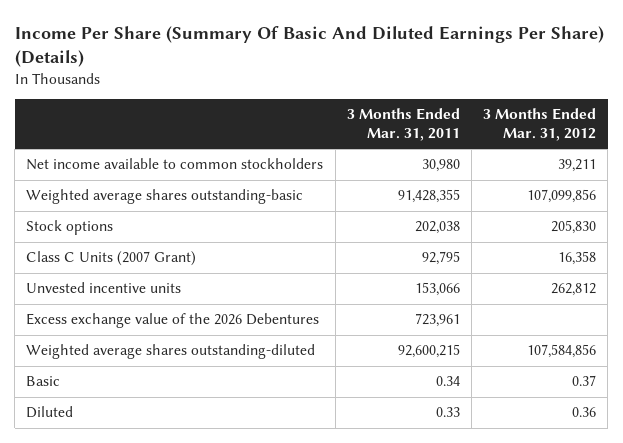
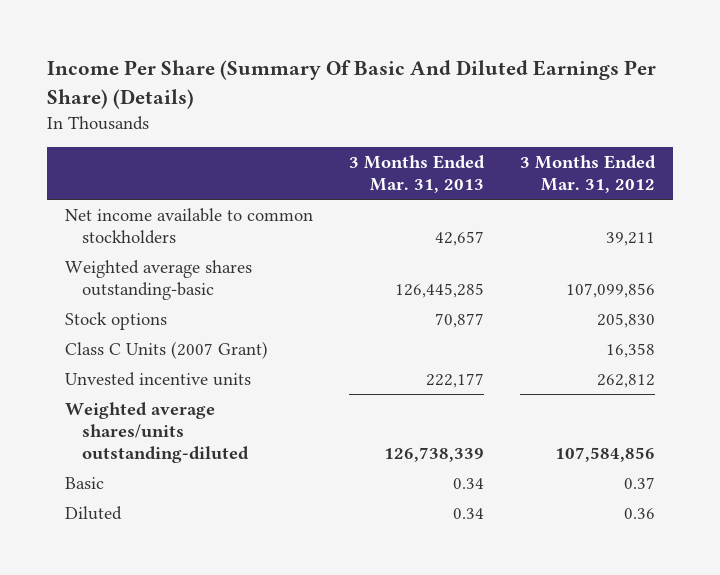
- | 3 Months Ended Mar. 31, 2011 | 3 Months Ended Mar. 31, 2012
+ | 3 Months Ended Mar. 31, 2013 | 3 Months Ended Mar. 31, 2012
- Excess exchange value of the 2026 Debentures | 723,961 |
- Weighted average shares outstanding-diluted | 92,600,215 | 107,584,856
+ Weighted average shares/units outstanding-diluted | 126,738,339 | 107,584,856

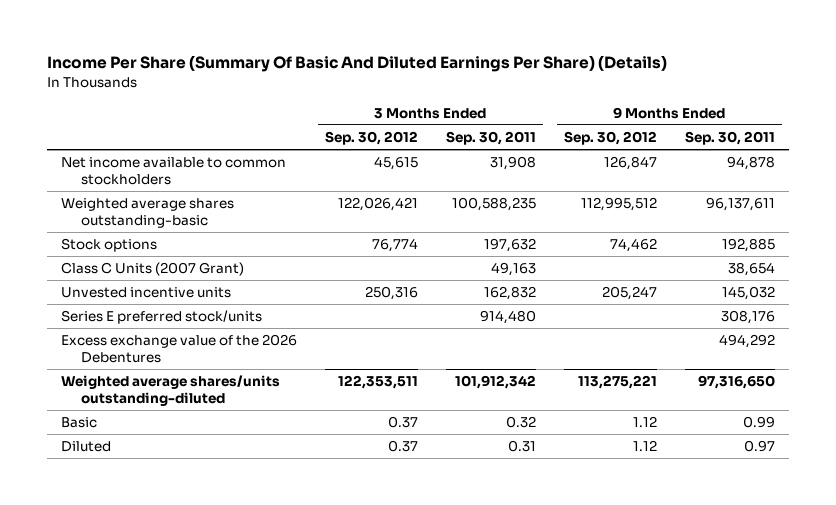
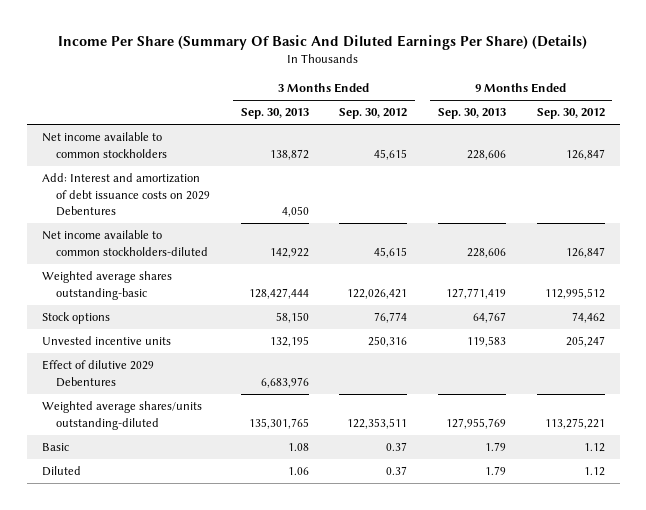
- | 3 Months Ended Sep. 30, 2012 | 3 Months Ended Sep. 30, 2011 | 9 Months Ended Sep. 30, 2012 | 9 Months Ended Sep. 30, 2011
+ | 3 Months Ended Sep. 30, 2013 | 3 Months Ended Sep. 30, 2012 | 9 Months Ended Sep. 30, 2013 | 9 Months Ended Sep. 30, 2012
+ Add: Interest and amortization of debt issuance costs on 2029 Debentures | 4,050 | | |
+ Net income available to common stockholders-diluted | 142,922 | 45,615 | 228,606 | 126,847
- Class C Units (2007 Grant) | | 49,163 | | 38,654
- Series E preferred stock/units | | 914,480 | | 308,176
- Excess exchange value of the 2026 Debentures | | | | 494,292
+ Effect of dilutive 2029 Debentures | 6,683,976 | | |

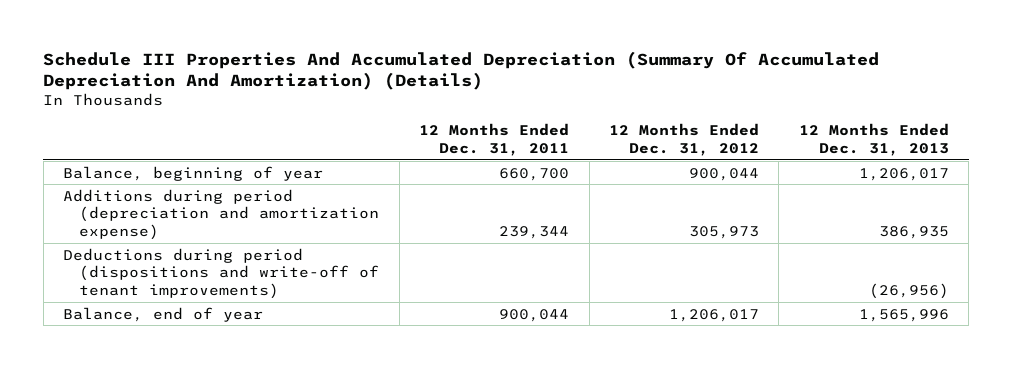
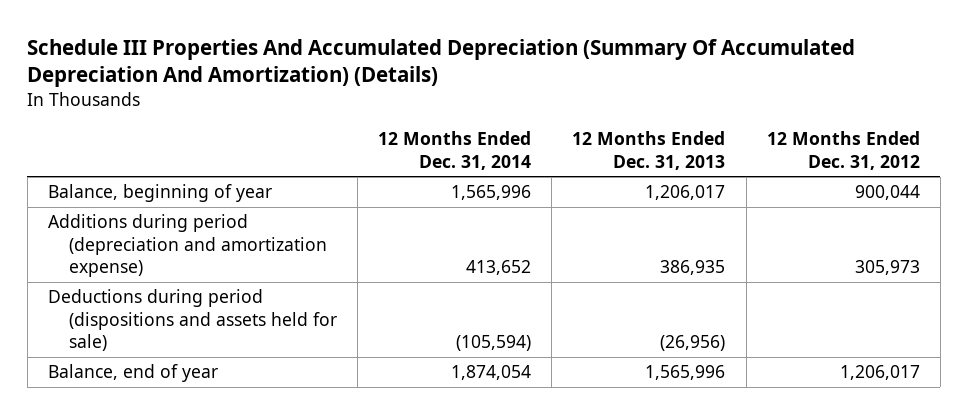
- | 12 Months Ended Dec. 31, 2011 | 12 Months Ended Dec. 31, 2012 | 12 Months Ended Dec. 31, 2013
+ | 12 Months Ended Dec. 31, 2014 | 12 Months Ended Dec. 31, 2013 | 12 Months Ended Dec. 31, 2012
- Deductions during period (dispositions and write-off of tenant improvements) | | | (26,956)
+ Deductions during period (dispositions and assets held for sale) | (105,594) | (26,956) |

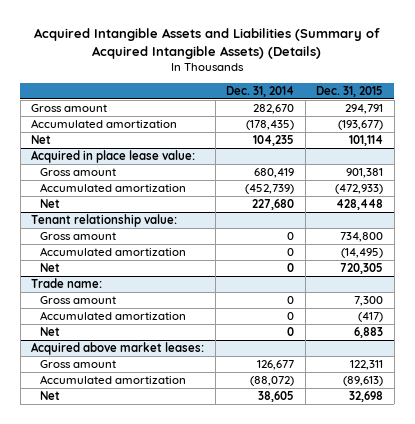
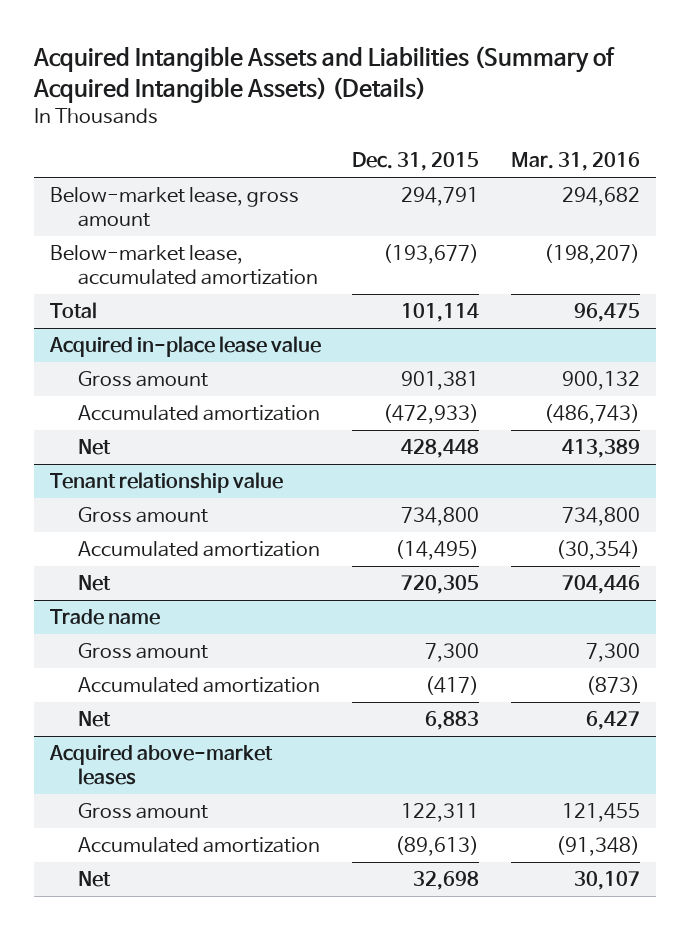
- | Dec. 31, 2014 | Dec. 31, 2015
+ | Dec. 31, 2015 | Mar. 31, 2016
- Gross amount | 282,670 | 294,791
- Accumulated amortization | (178,435) | (193,677)
- Net | 104,235 | 101,114
- Acquired in place lease value:
+ Below-market lease, gross amount | 294,791 | 294,682
+ Below-market lease, accumulated amortization | (193,677) | (198,207)
+ Total | 101,114 | 96,475
+ Acquired in-place lease value
- Tenant relationship value:
+ Tenant relationship value
- Trade name:
+ Trade name
- Acquired above market leases:
+ Acquired above-market leases

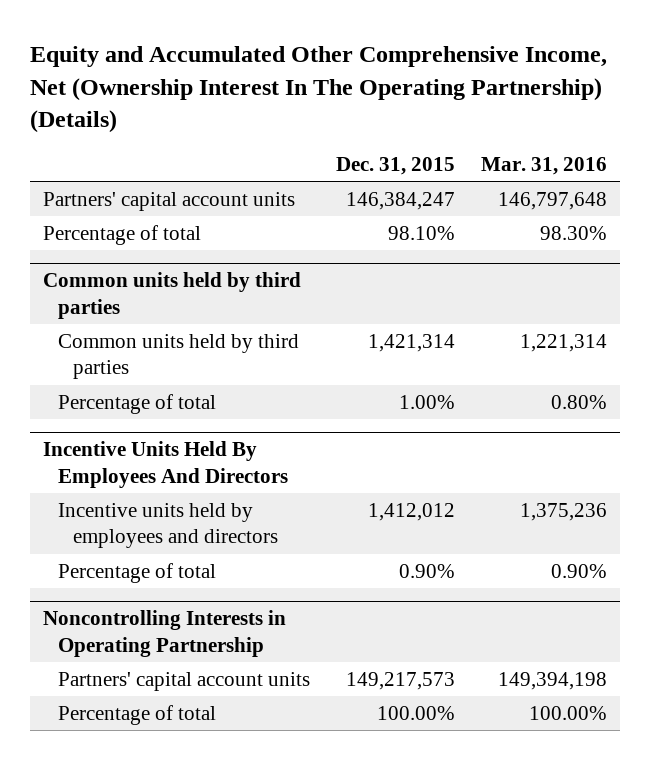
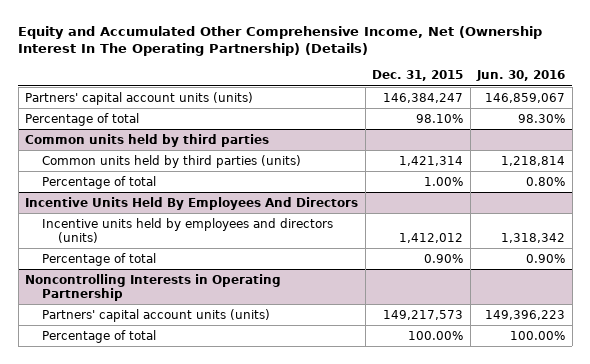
- | Dec. 31, 2015 | Mar. 31, 2016
+ | Dec. 31, 2015 | Jun. 30, 2016
- Partners' capital account units | 146,384,247 | 146,797,648
+ Partners' capital account units (units) | 146,384,247 | 146,859,067
@ Common units held by third parties
- Common units held by third parties | 1,421,314 | 1,221,314
+ Common units held by third parties (units) | 1,421,314 | 1,218,814
@ Incentive Units Held By Employees And Directors
- Incentive units held by employees and directors | 1,412,012 | 1,375,236
+ Incentive units held by employees and directors (units) | 1,412,012 | 1,318,342
@ Noncontrolling Interests in Operating Partnership
- Partners' capital account units | 149,217,573 | 149,394,198
+ Partners' capital account units (units) | 149,217,573 | 149,396,223

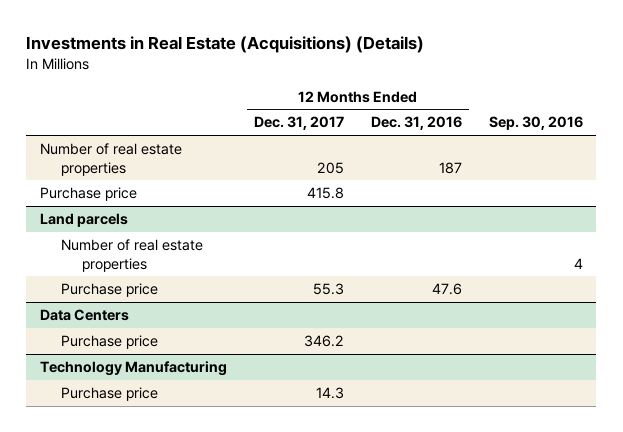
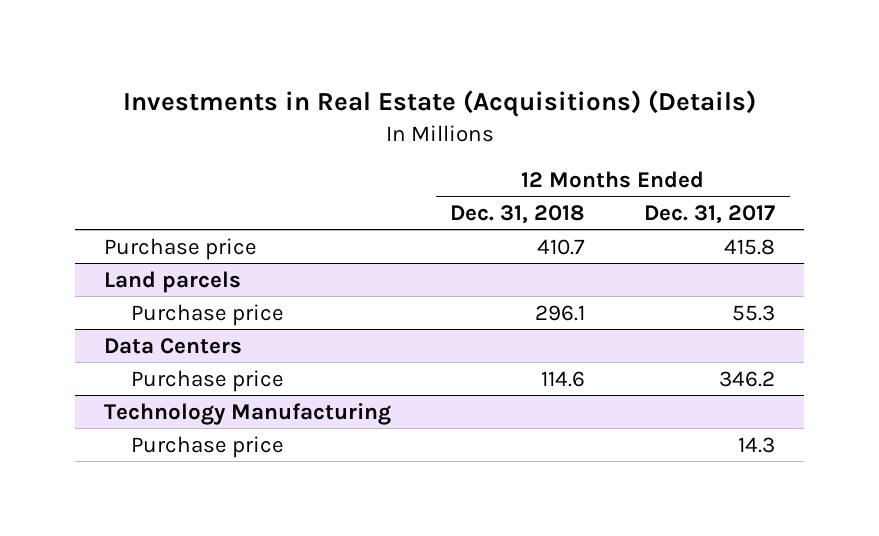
- | 12 Months Ended Dec. 31, 2017 | 12 Months Ended Dec. 31, 2016 | Sep. 30, 2016
+ | 12 Months Ended Dec. 31, 2018 | 12 Months Ended Dec. 31, 2017
- Number of real estate properties | 205 | 187 |
@ Land parcels
- Number of real estate properties | | | 4

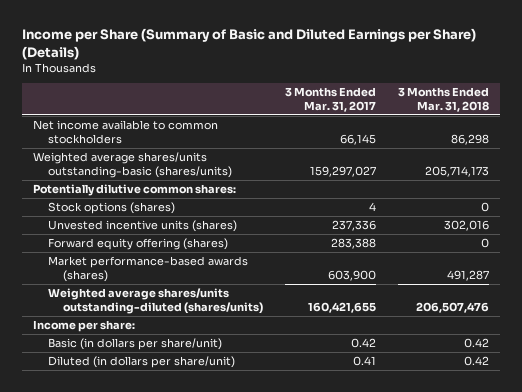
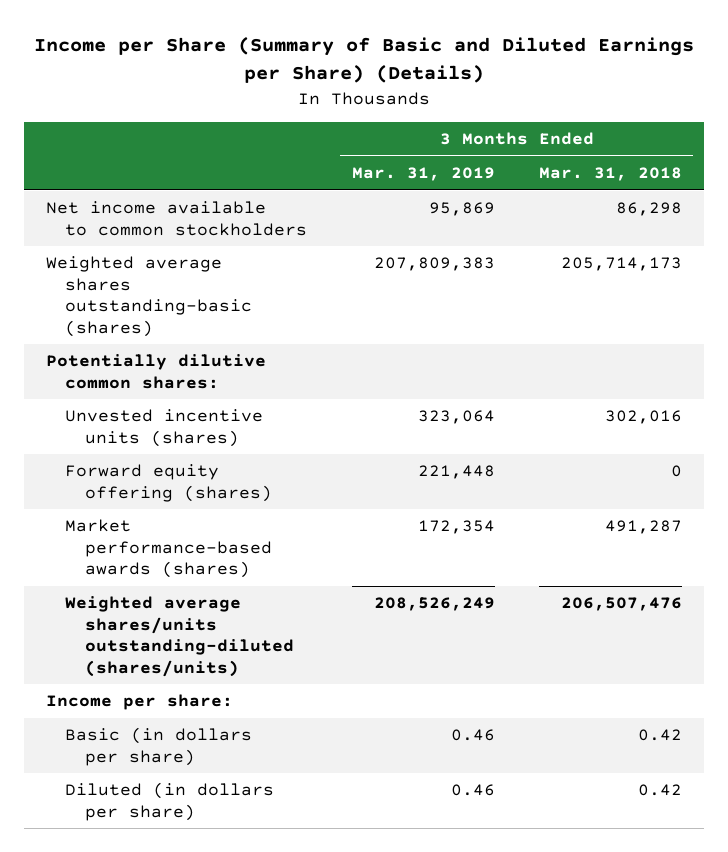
- | 3 Months Ended Mar. 31, 2017 | 3 Months Ended Mar. 31, 2018
+ | 3 Months Ended Mar. 31, 2019 | 3 Months Ended Mar. 31, 2018
- Weighted average shares/units outstanding-basic (shares/units) | 159,297,027 | 205,714,173
+ Weighted average shares outstanding-basic (shares) | 207,809,383 | 205,714,173
- Stock options (shares) | 4 | 0
- Basic (in dollars per share/unit) | 0.42 | 0.42
- Diluted (in dollars per share/unit) | 0.41 | 0.42
+ Basic (in dollars per share) | 0.46 | 0.42
+ Diluted (in dollars per share) | 0.46 | 0.42

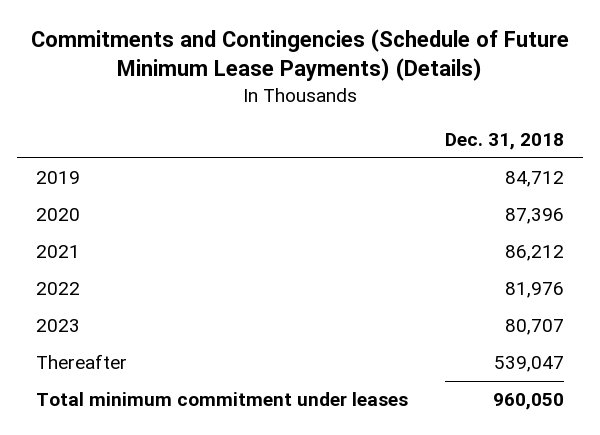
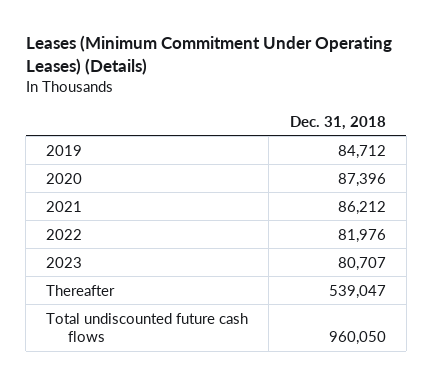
- Commitments and Contingencies (Schedule of Future Minimum Lease Payments) (Details)
+ Leases (Minimum Commitment Under Operating Leases) (Details)
- Total minimum commitment under leases | 960,050
+ Total undiscounted future cash flows | 960,050

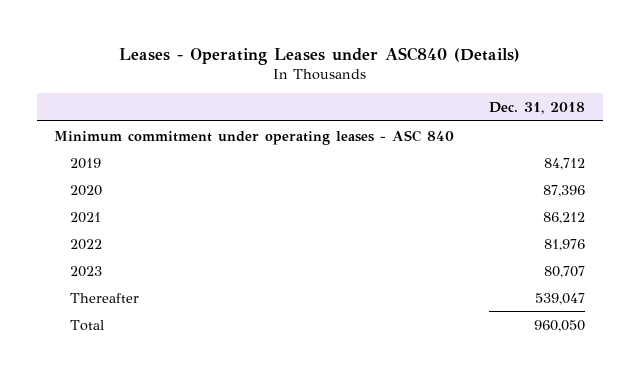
- Leases (Minimum Commitment Under Operating Leases) (Details)
+ Leases - Operating Leases under ASC840 (Details)
+ Minimum commitment under operating leases - ASC 840
- Total undiscounted future cash flows | 960,050
+ Total | 960,050

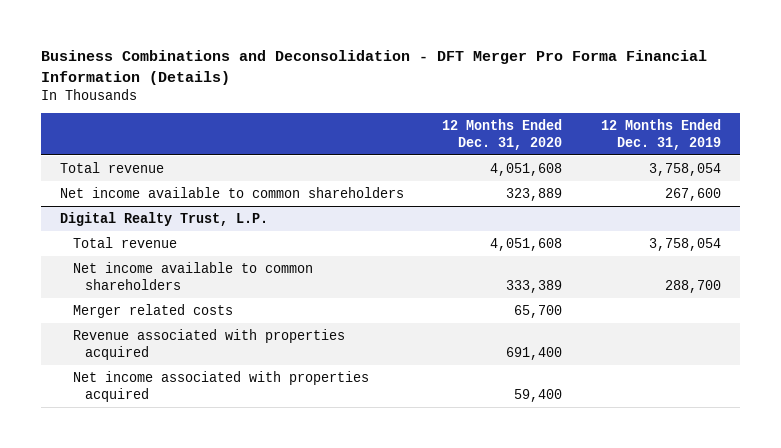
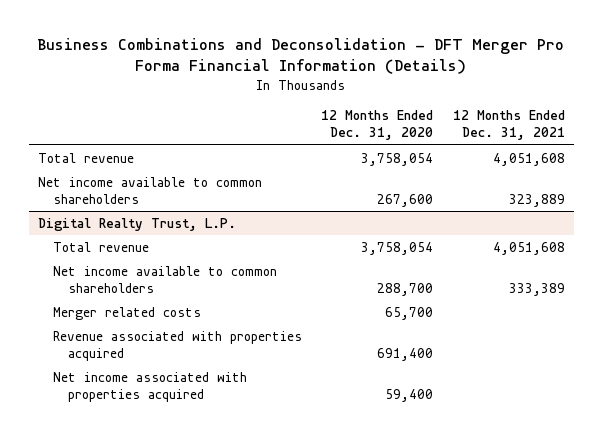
- | 12 Months Ended Dec. 31, 2020 | 12 Months Ended Dec. 31, 2019
+ | 12 Months Ended Dec. 31, 2020 | 12 Months Ended Dec. 31, 2021
- Total revenue | 4,051,608 | 3,758,054
- Net income available to common shareholders | 323,889 | 267,600
+ Total revenue | 3,758,054 | 4,051,608
+ Net income available to common shareholders | 267,600 | 323,889
@ Digital Realty Trust, L.P.
- Total revenue | 4,051,608 | 3,758,054
- Net income available to common shareholders | 333,389 | 288,700
+ Total revenue | 3,758,054 | 4,051,608
+ Net income available to common shareholders | 288,700 | 333,389

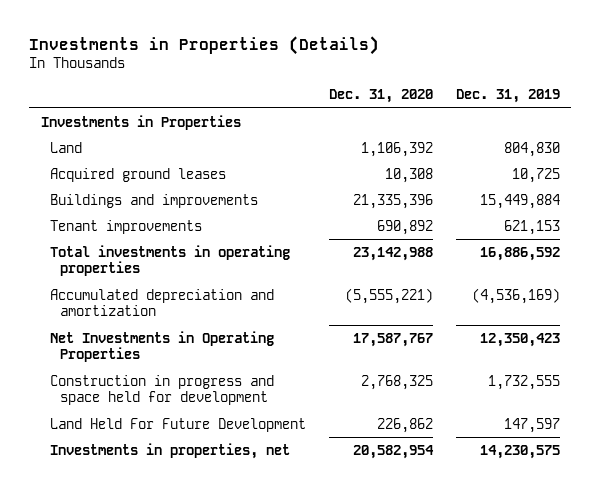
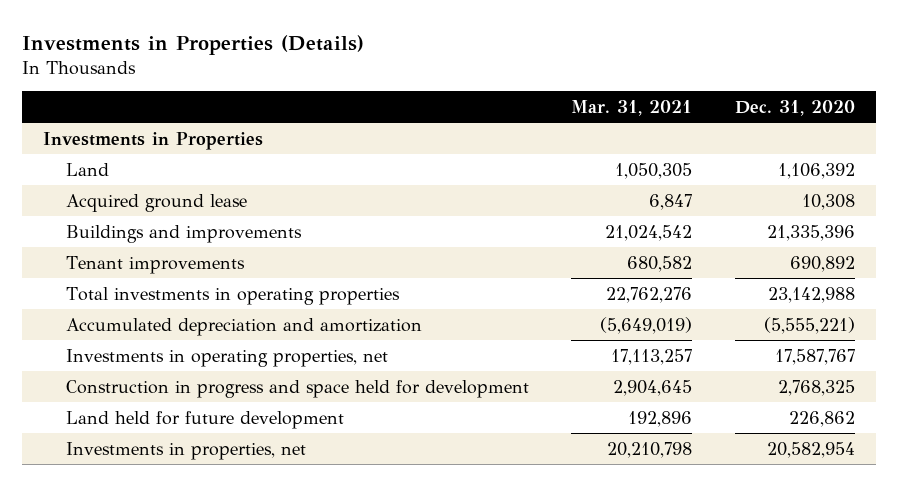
- | Dec. 31, 2020 | Dec. 31, 2019
+ | Mar. 31, 2021 | Dec. 31, 2020
- Acquired ground leases | 10,308 | 10,725
+ Acquired ground lease | 6,847 | 10,308
- Net Investments in Operating Properties | 17,587,767 | 12,350,423
+ Investments in operating properties, net | 17,113,257 | 17,587,767
- Land Held For Future Development | 226,862 | 147,597
+ Land held for future development | 192,896 | 226,862

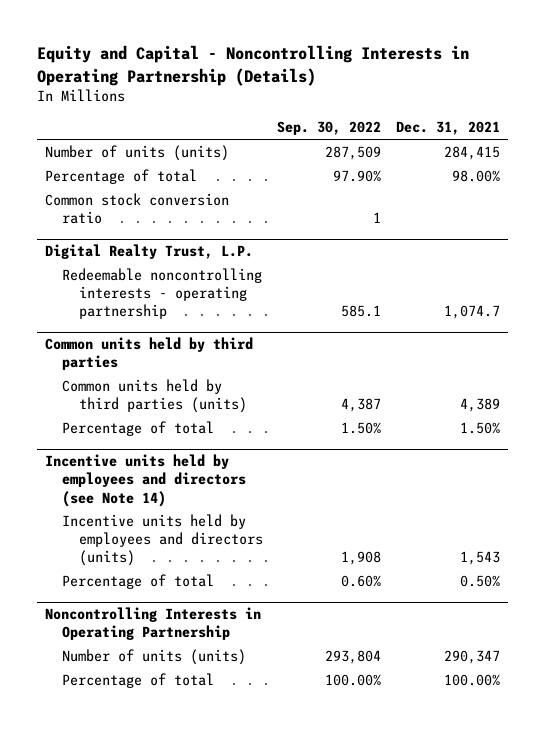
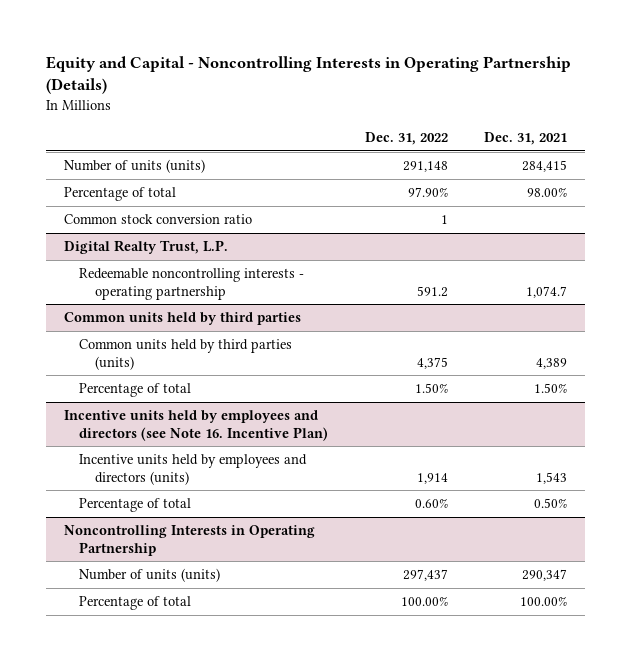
- | Sep. 30, 2022 | Dec. 31, 2021
+ | Dec. 31, 2022 | Dec. 31, 2021
- Incentive units held by employees and directors (see Note 14)
+ Incentive units held by employees and directors (see Note 16. Incentive Plan)

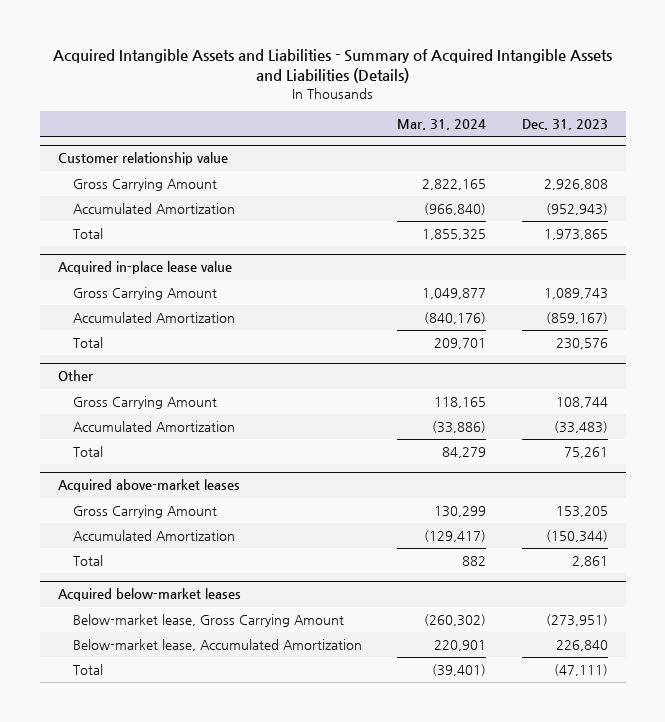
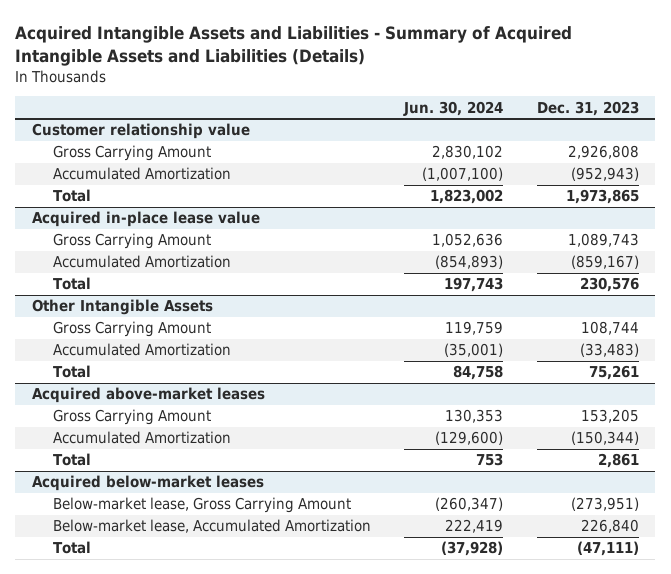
- | Mar. 31, 2024 | Dec. 31, 2023
+ | Jun. 30, 2024 | Dec. 31, 2023
- Other
+ Other Intangible Assets

